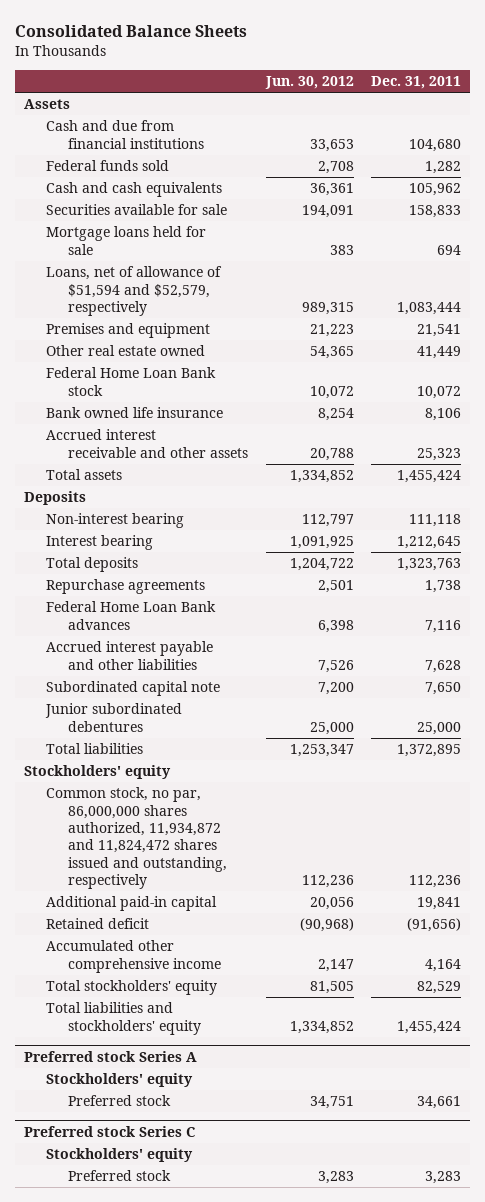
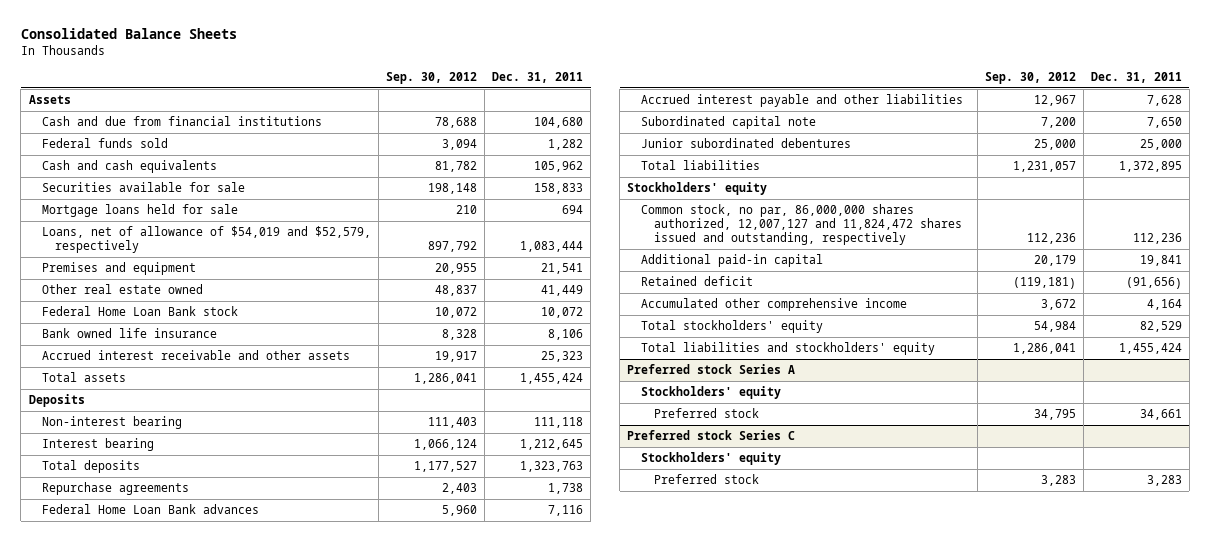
- | Jun. 30, 2012 | Dec. 31, 2011
+ | Sep. 30, 2012 | Dec. 31, 2011
- Loans, net of allowance of $51,594 and $52,579, respectively | 989,315 | 1,083,444
+ Loans, net of allowance of $54,019 and $52,579, respectively | 897,792 | 1,083,444
- Common stock, no par, 86,000,000 shares authorized, 11,934,872 and 11,824,472 shares issued and outstanding, respectively | 112,236 | 112,236
+ Common stock, no par, 86,000,000 shares authorized, 12,007,127 and 11,824,472 shares issued and outstanding, respectively | 112,236 | 112,236

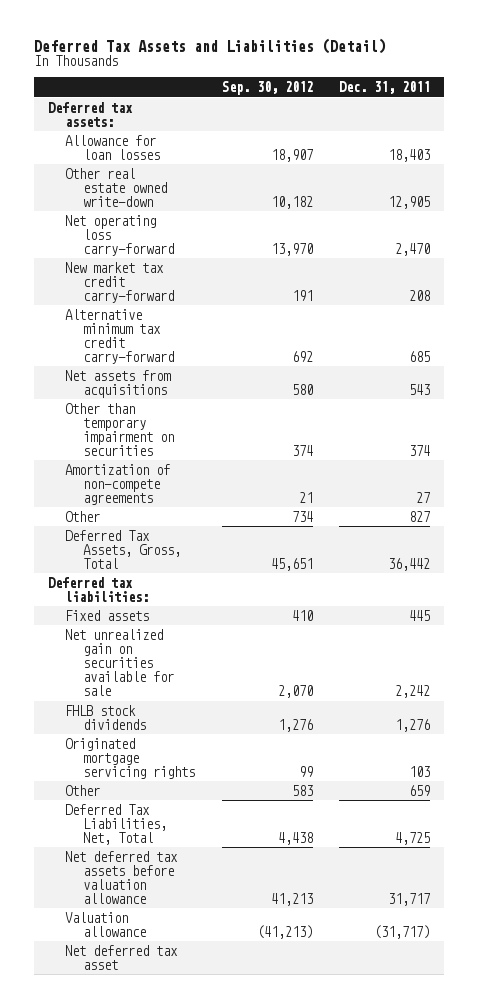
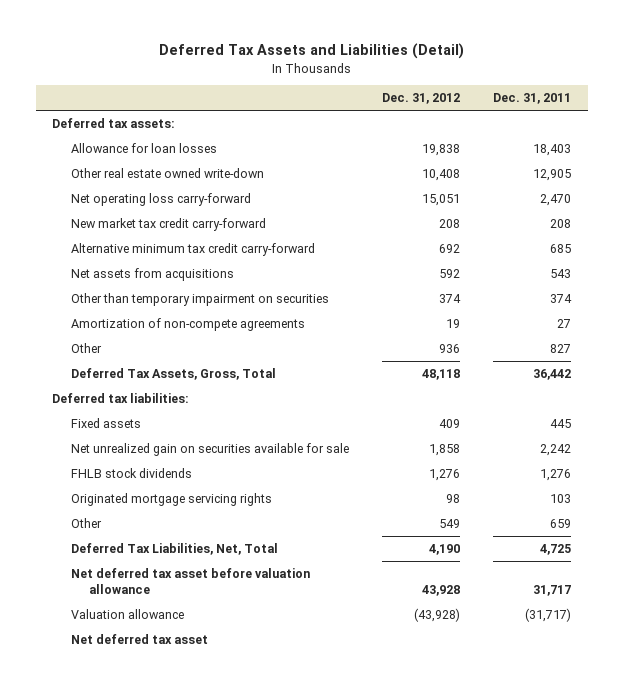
- | Sep. 30, 2012 | Dec. 31, 2011
+ | Dec. 31, 2012 | Dec. 31, 2011
- Net deferred tax assets before valuation allowance | 41,213 | 31,717
+ Net deferred tax asset before valuation allowance | 43,928 | 31,717

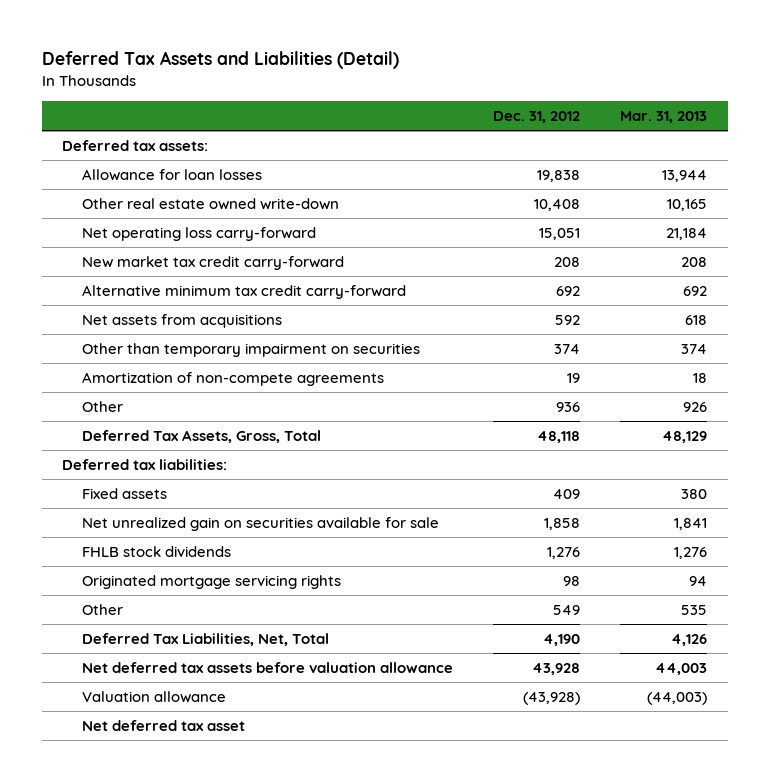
- | Dec. 31, 2012 | Dec. 31, 2011
+ | Dec. 31, 2012 | Mar. 31, 2013
- Net deferred tax asset before valuation allowance | 43,928 | 31,717
+ Net deferred tax assets before valuation allowance | 43,928 | 44,003

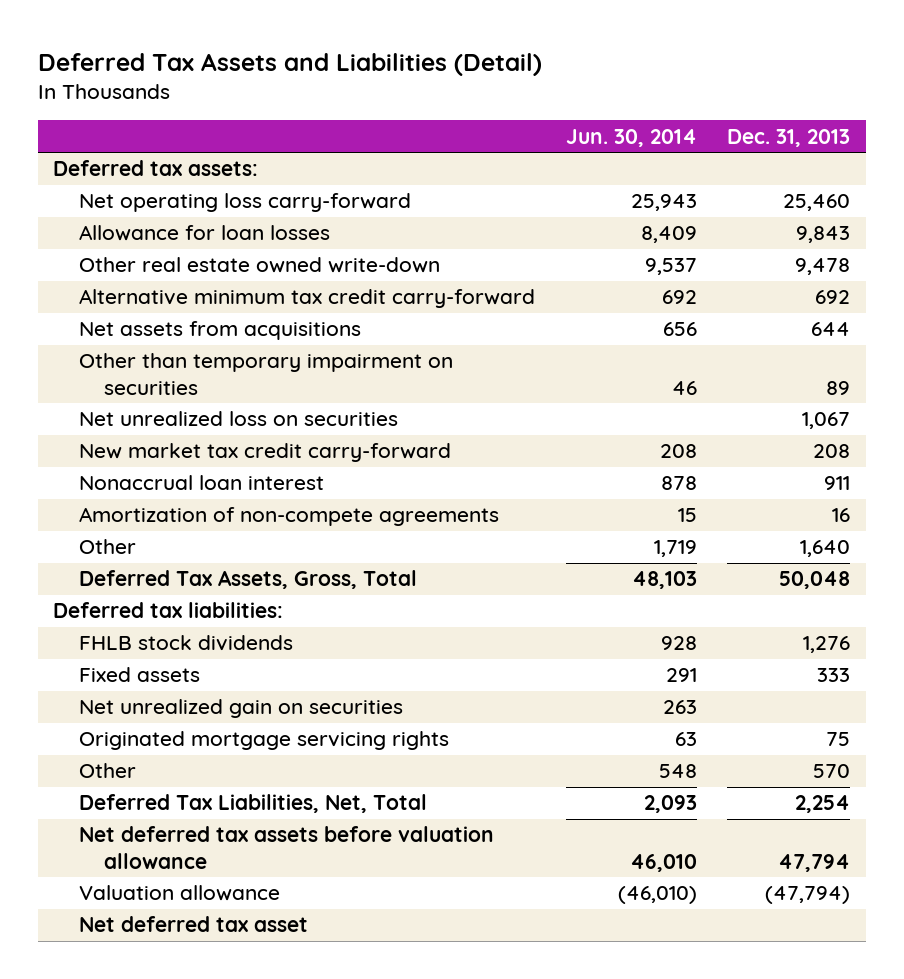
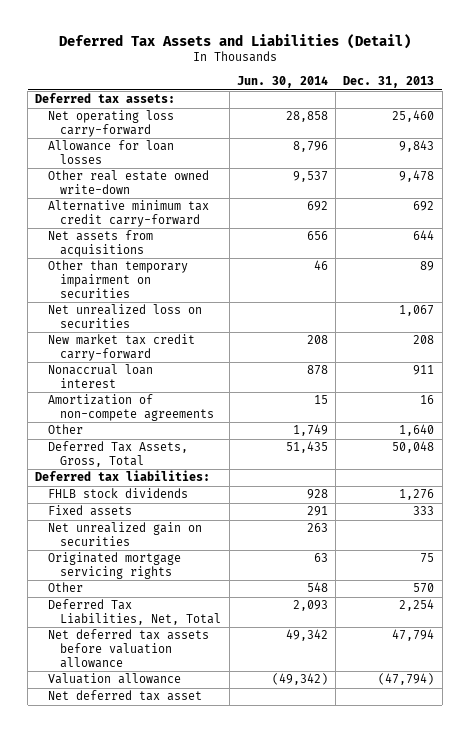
- Net operating loss carry-forward | 25,943 | 25,460
- Allowance for loan losses | 8,409 | 9,843
+ Net operating loss carry-forward | 28,858 | 25,460
+ Allowance for loan losses | 8,796 | 9,843
- Other | 1,719 | 1,640
- Deferred Tax Assets, Gross, Total | 48,103 | 50,048
+ Other | 1,749 | 1,640
+ Deferred Tax Assets, Gross, Total | 51,435 | 50,048
- Net deferred tax assets before valuation allowance | 46,010 | 47,794
- Valuation allowance | (46,010) | (47,794)
+ Net deferred tax assets before valuation allowance | 49,342 | 47,794
+ Valuation allowance | (49,342) | (47,794)

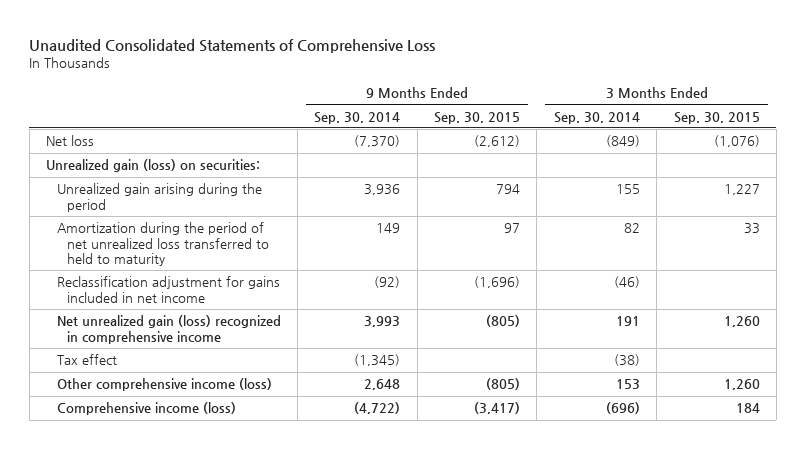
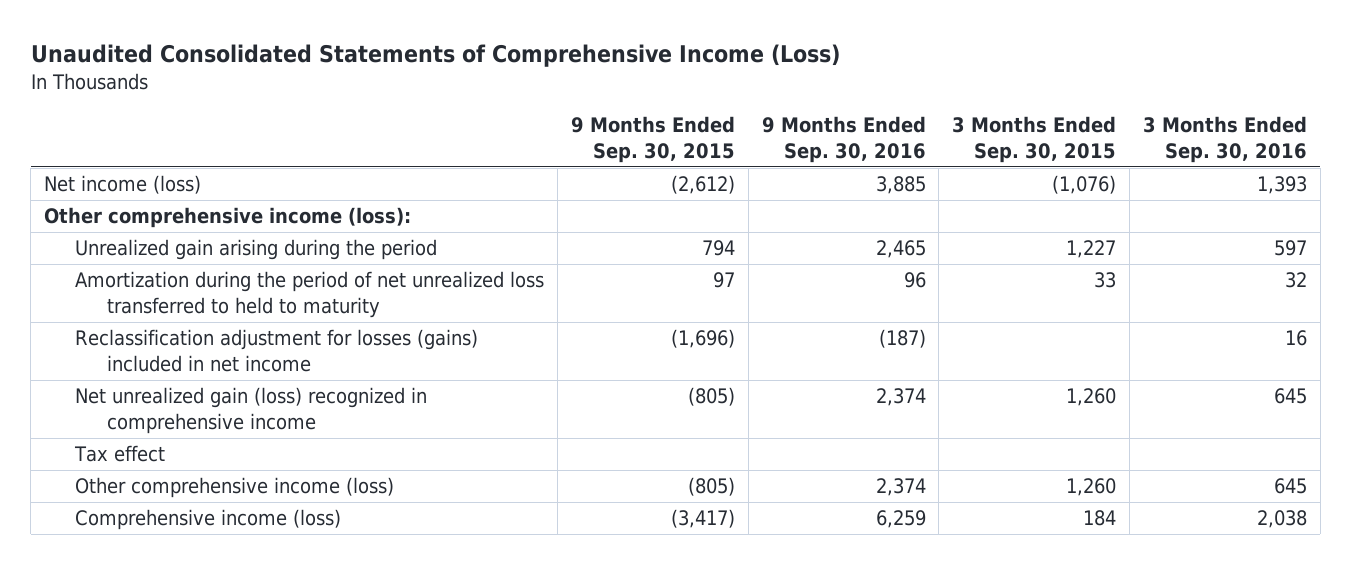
- Unaudited Consolidated Statements of Comprehensive Loss
+ Unaudited Consolidated Statements of Comprehensive Income (Loss)
- | 9 Months Ended Sep. 30, 2014 | 9 Months Ended Sep. 30, 2015 | 3 Months Ended Sep. 30, 2014 | 3 Months Ended Sep. 30, 2015
+ | 9 Months Ended Sep. 30, 2015 | 9 Months Ended Sep. 30, 2016 | 3 Months Ended Sep. 30, 2015 | 3 Months Ended Sep. 30, 2016
- Net loss | (7,370) | (2,612) | (849) | (1,076)
- Unrealized gain (loss) on securities:
+ Net income (loss) | (2,612) | 3,885 | (1,076) | 1,393
+ Other comprehensive income (loss):
- Reclassification adjustment for gains included in net income | (92) | (1,696) | (46) |
+ Reclassification adjustment for losses (gains) included in net income | (1,696) | (187) | | 16

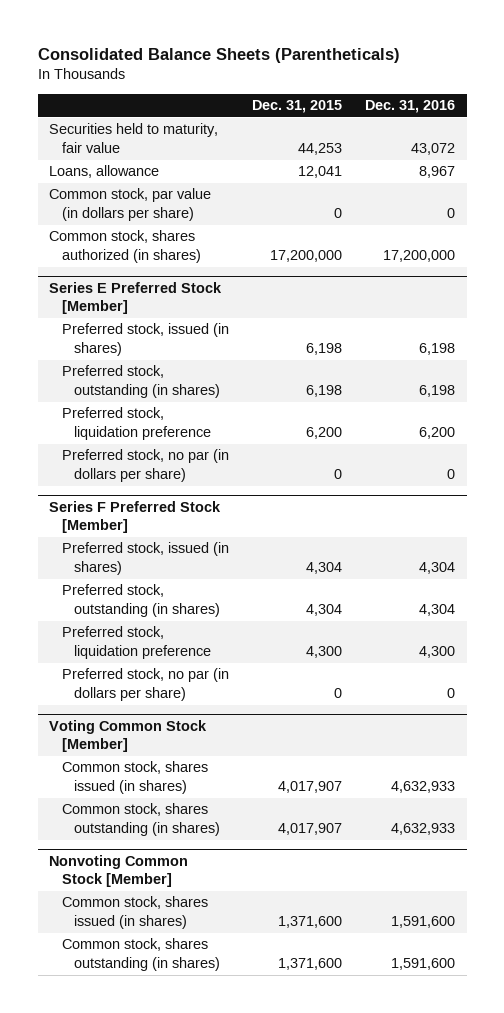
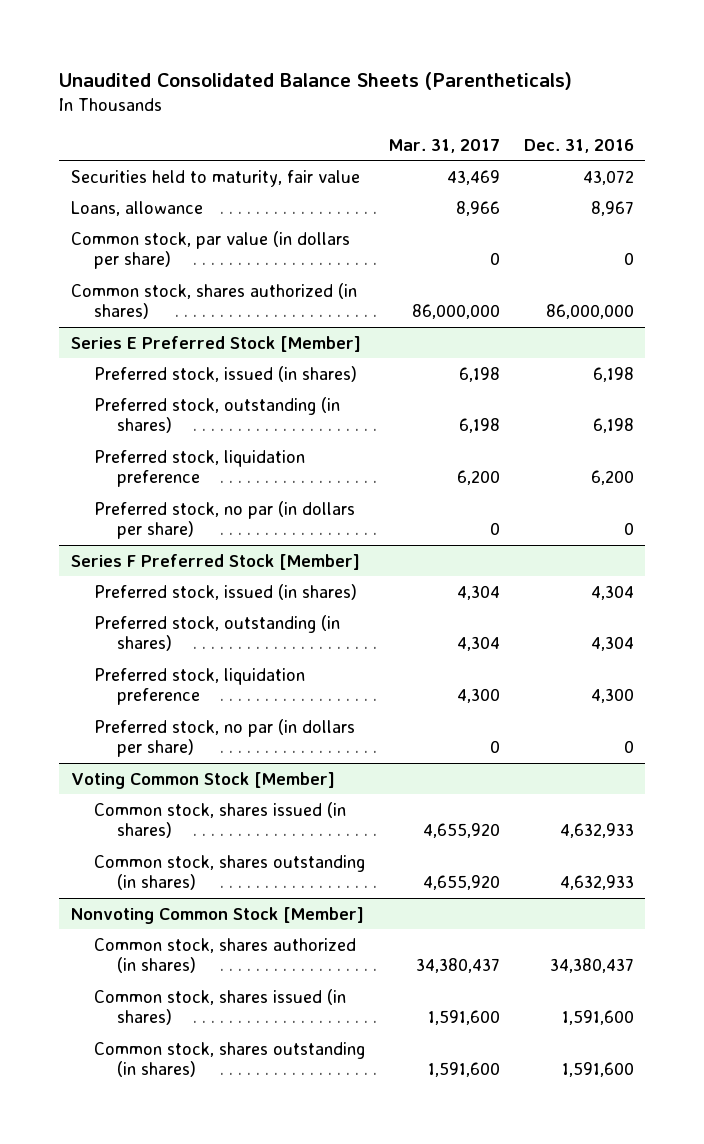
- Consolidated Balance Sheets (Parentheticals)
+ Unaudited Consolidated Balance Sheets (Parentheticals)
- | Dec. 31, 2015 | Dec. 31, 2016
+ | Mar. 31, 2017 | Dec. 31, 2016
- Common stock, shares authorized (in shares) | 17,200,000 | 17,200,000
+ Common stock, shares authorized (in shares) | 86,000,000 | 86,000,000
@ Nonvoting Common Stock [Member]
+ Common stock, shares authorized (in shares) | 34,380,437 | 34,380,437

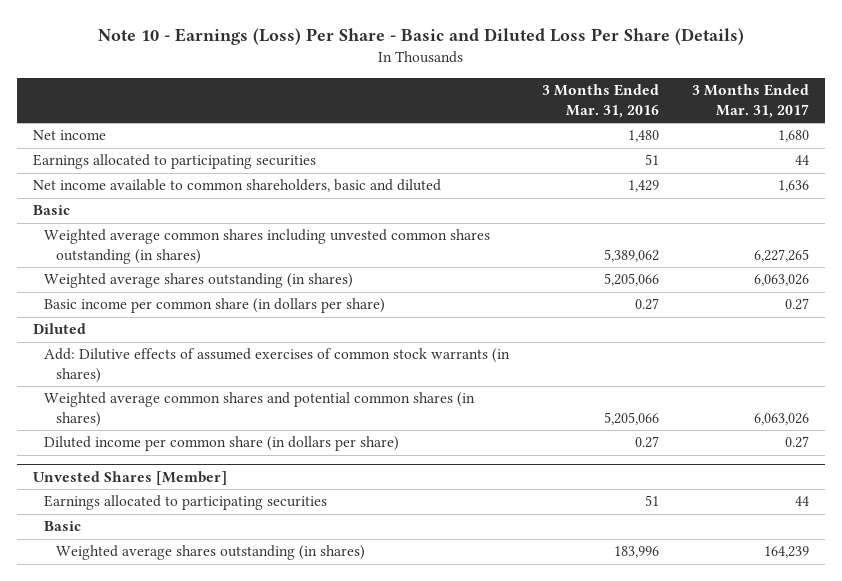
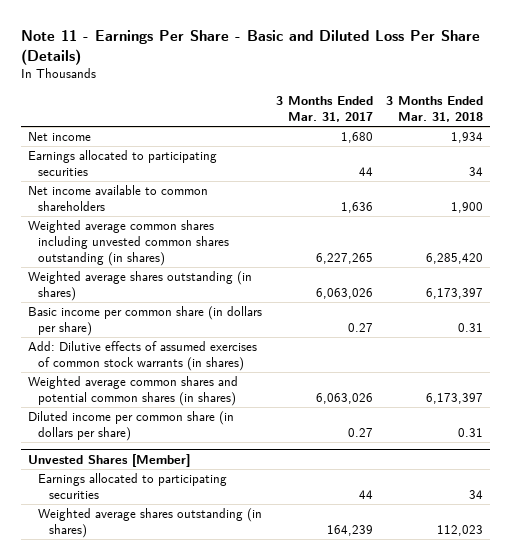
- Note 10 - Earnings (Loss) Per Share - Basic and Diluted Loss Per Share (Details)
+ Note 11 - Earnings Per Share - Basic and Diluted Loss Per Share (Details)
- | 3 Months Ended Mar. 31, 2016 | 3 Months Ended Mar. 31, 2017
+ | 3 Months Ended Mar. 31, 2017 | 3 Months Ended Mar. 31, 2018
- Net income available to common shareholders, basic and diluted | 1,429 | 1,636
- Basic
+ Net income available to common shareholders | 1,636 | 1,900
- Diluted
@ Unvested Shares [Member]
- Basic

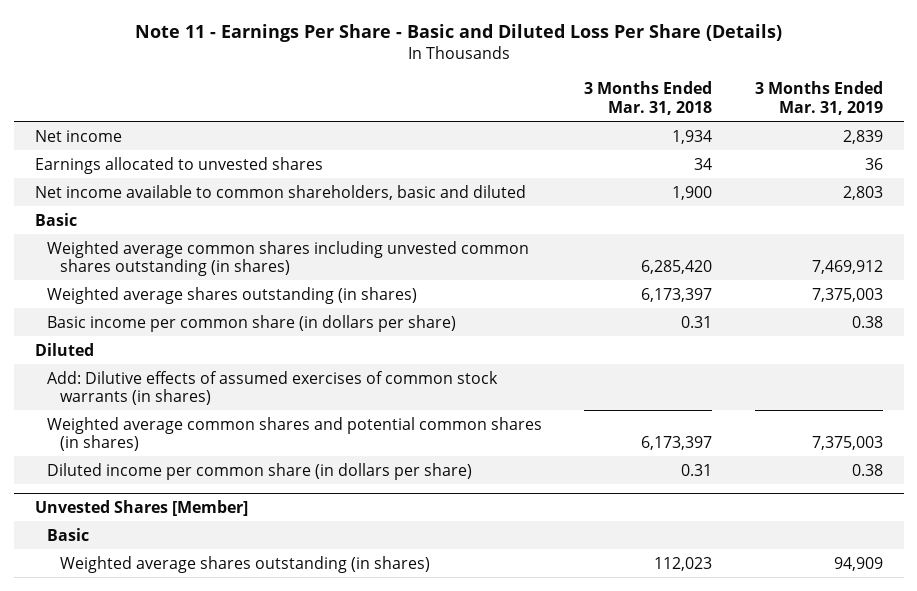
- | 3 Months Ended Mar. 31, 2017 | 3 Months Ended Mar. 31, 2018
+ | 3 Months Ended Mar. 31, 2018 | 3 Months Ended Mar. 31, 2019
- Earnings allocated to participating securities | 44 | 34
- Net income available to common shareholders | 1,636 | 1,900
+ Earnings allocated to unvested shares | 34 | 36
+ Net income available to common shareholders, basic and diluted | 1,900 | 2,803
+ Basic
+ Diluted
@ Unvested Shares [Member]
- Earnings allocated to participating securities | 44 | 34
+ Basic

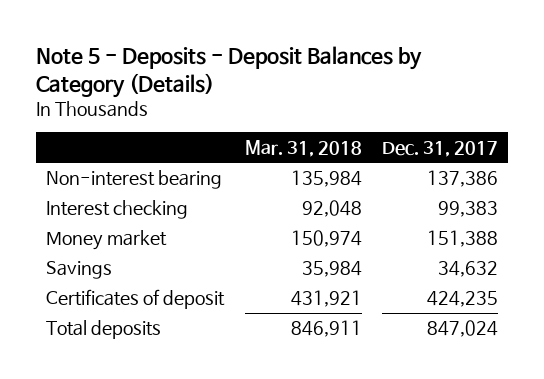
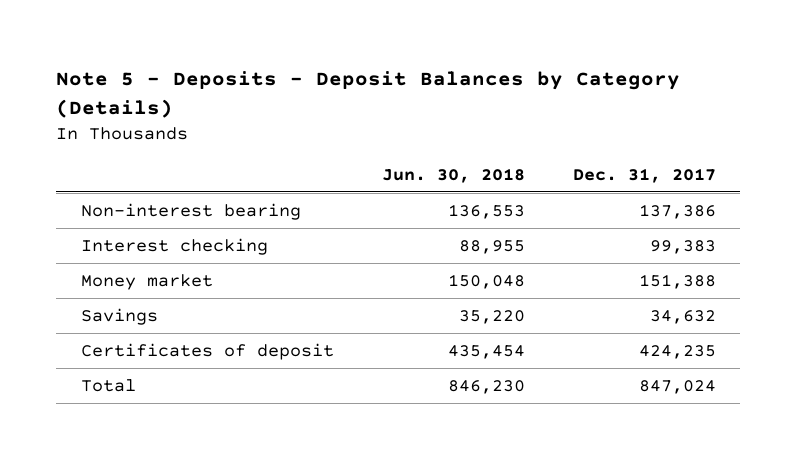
- | Mar. 31, 2018 | Dec. 31, 2017
+ | Jun. 30, 2018 | Dec. 31, 2017
- Total deposits | 846,911 | 847,024
+ Total | 846,230 | 847,024

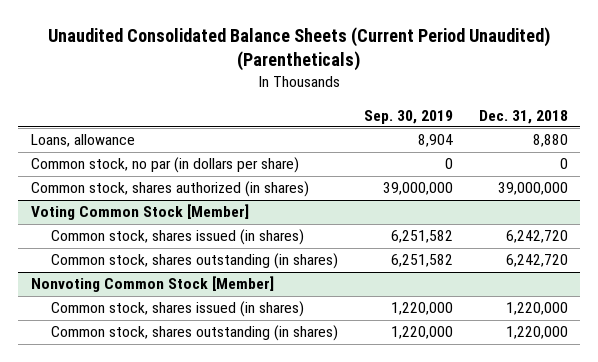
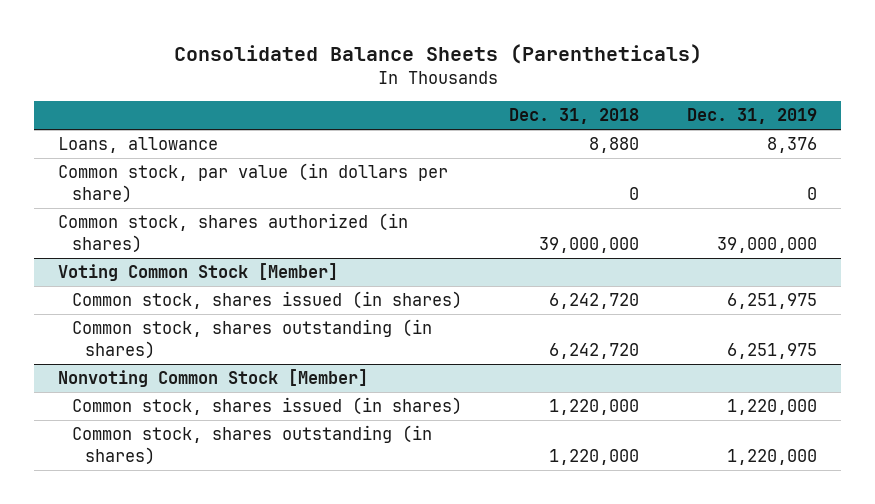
- Unaudited Consolidated Balance Sheets (Current Period Unaudited) (Parentheticals)
+ Consolidated Balance Sheets (Parentheticals)
- | Sep. 30, 2019 | Dec. 31, 2018
+ | Dec. 31, 2018 | Dec. 31, 2019
- Common stock, no par (in dollars per share) | 0 | 0
+ Common stock, par value (in dollars per share) | 0 | 0

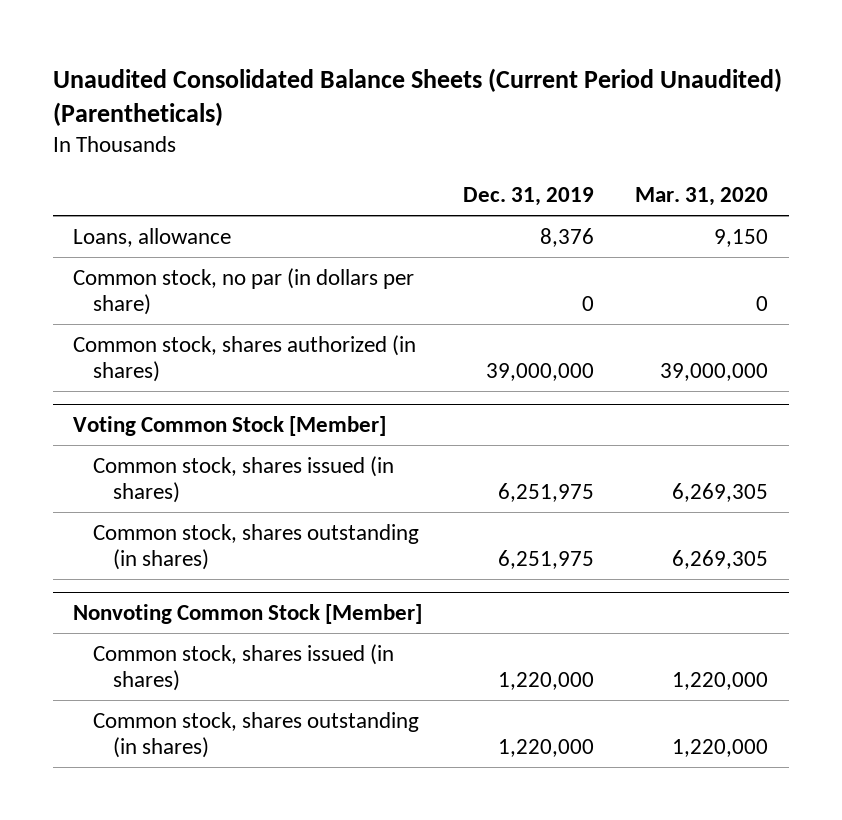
- Consolidated Balance Sheets (Parentheticals)
+ Unaudited Consolidated Balance Sheets (Current Period Unaudited) (Parentheticals)
- | Dec. 31, 2018 | Dec. 31, 2019
+ | Dec. 31, 2019 | Mar. 31, 2020
- Common stock, par value (in dollars per share) | 0 | 0
+ Common stock, no par (in dollars per share) | 0 | 0

